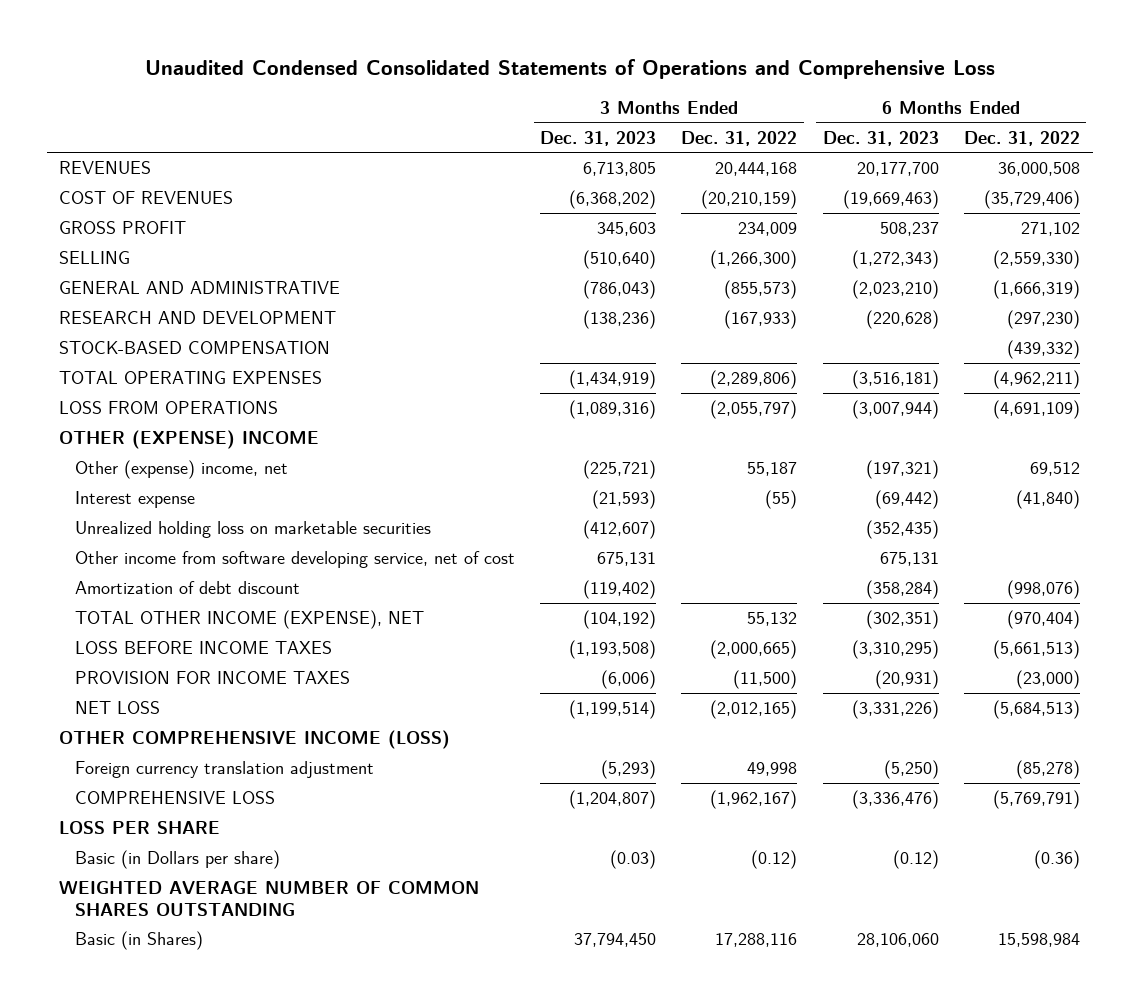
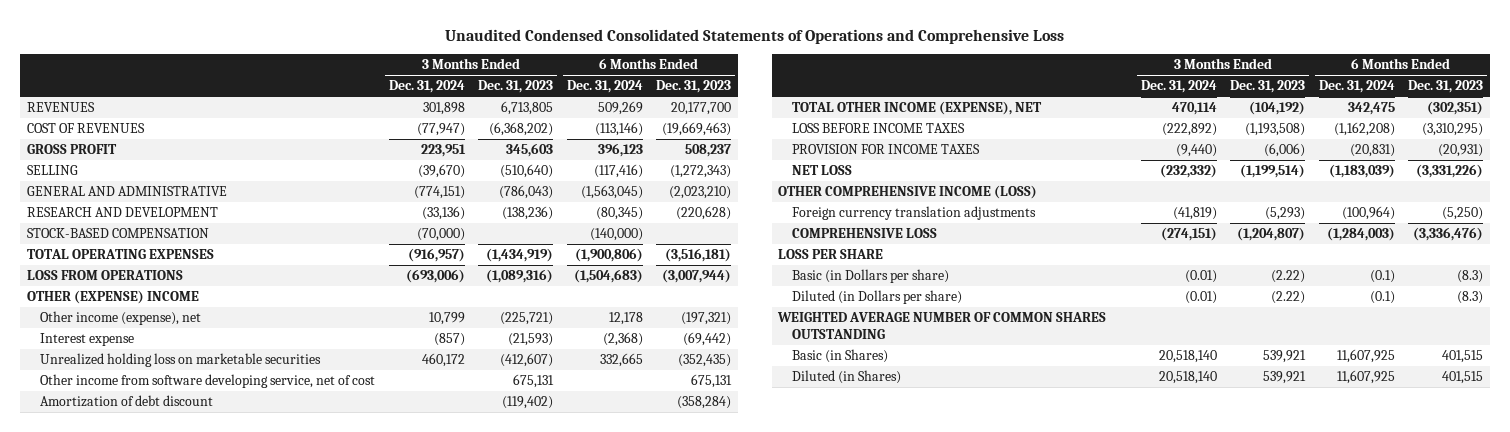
- | 3 Months Ended Dec. 31, 2023 | 3 Months Ended Dec. 31, 2022 | 6 Months Ended Dec. 31, 2023 | 6 Months Ended Dec. 31, 2022
+ | 3 Months Ended Dec. 31, 2024 | 3 Months Ended Dec. 31, 2023 | 6 Months Ended Dec. 31, 2024 | 6 Months Ended Dec. 31, 2023
- Other (expense) income, net | (225,721) | 55,187 | (197,321) | 69,512
+ Other income (expense), net | 10,799 | (225,721) | 12,178 | (197,321)
- Foreign currency translation adjustment | (5,293) | 49,998 | (5,250) | (85,278)
+ Foreign currency translation adjustments | (41,819) | (5,293) | (100,964) | (5,250)
- Basic (in Dollars per share) | (0.03) | (0.12) | (0.12) | (0.36)
+ Basic (in Dollars per share) | (0.01) | (2.22) | (0.1) | (8.3)
+ Diluted (in Dollars per share) | (0.01) | (2.22) | (0.1) | (8.3)
- Basic (in Shares) | 37,794,450 | 17,288,116 | 28,106,060 | 15,598,984
+ Basic (in Shares) | 20,518,140 | 539,921 | 11,607,925 | 401,515
+ Diluted (in Shares) | 20,518,140 | 539,921 | 11,607,925 | 401,515

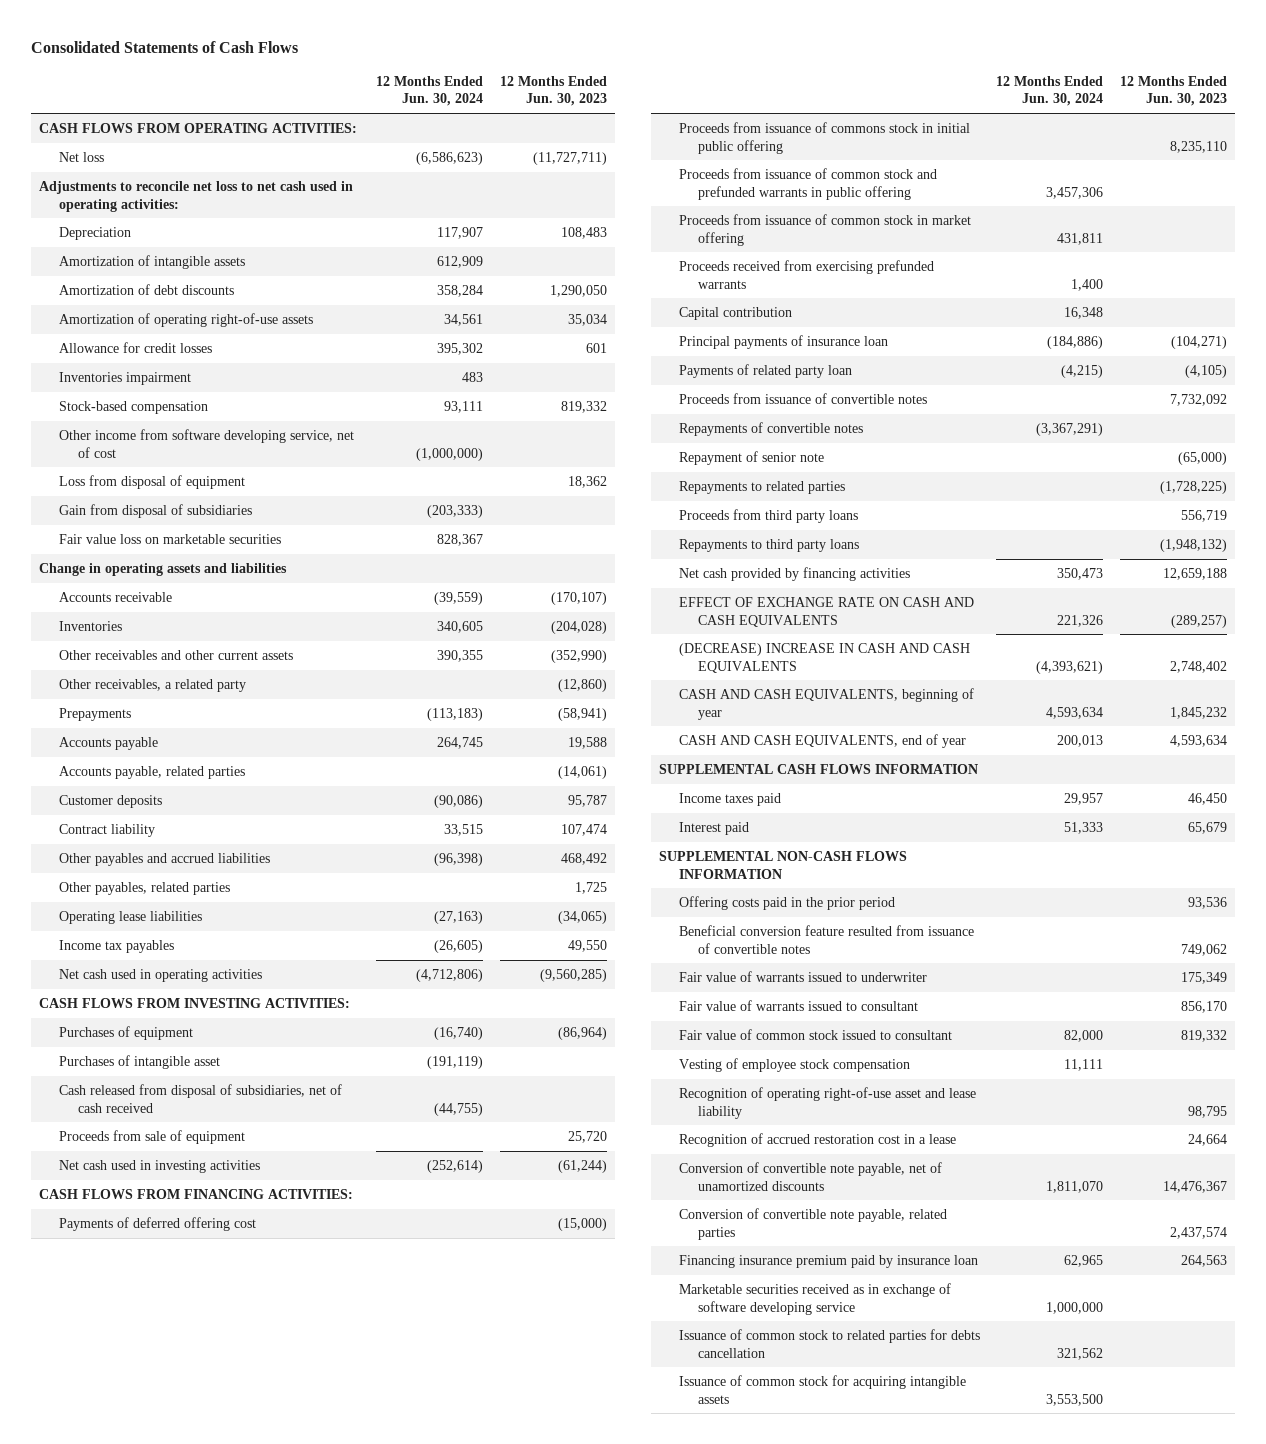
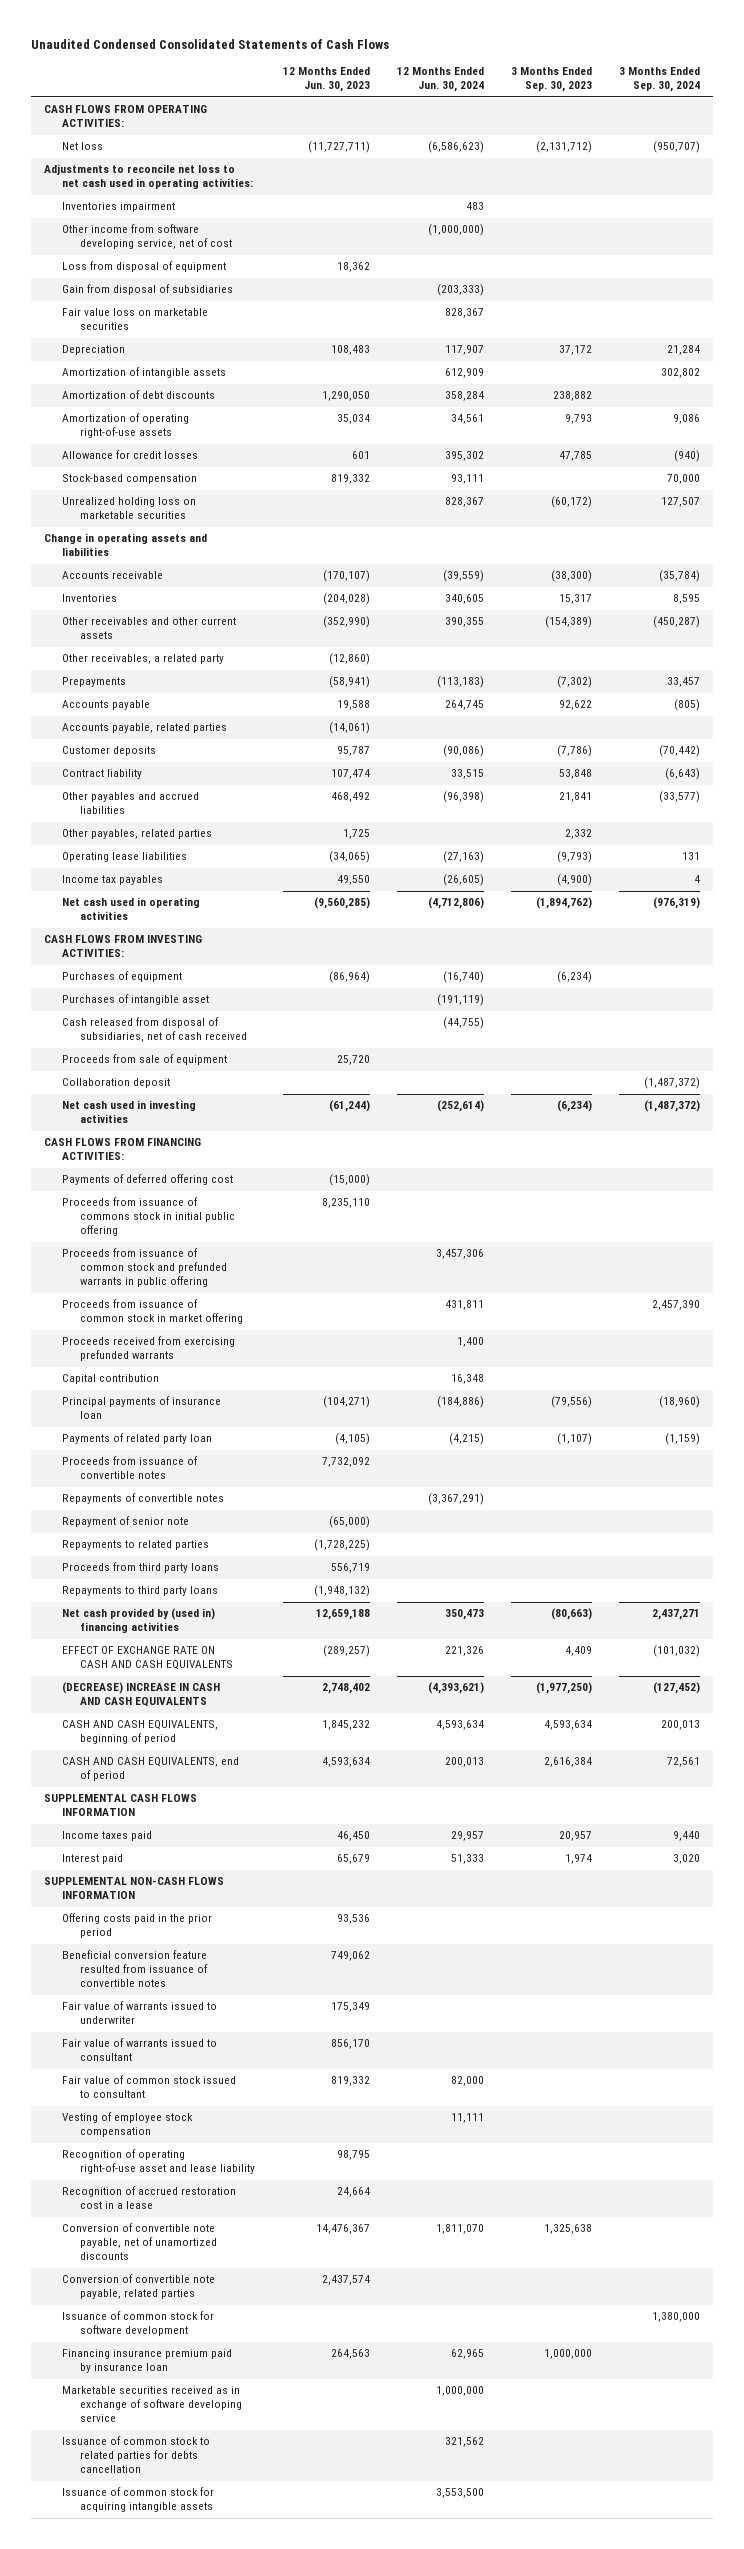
- Consolidated Statements of Cash Flows
+ Unaudited Condensed Consolidated Statements of Cash Flows
- | 12 Months Ended Jun. 30, 2024 | 12 Months Ended Jun. 30, 2023
+ | 12 Months Ended Jun. 30, 2023 | 12 Months Ended Jun. 30, 2024 | 3 Months Ended Sep. 30, 2023 | 3 Months Ended Sep. 30, 2024
moved up: Inventories impairment | | 483 | |
moved up: Other income from software developing service, net of cost | | (1,000,000) | |
moved up: Loss from disposal of equipment | 18,362 | | |
moved up: Gain from disposal of subsidiaries | | (203,333) | |
moved up: Fair value loss on marketable securities | | 828,367 | |
+ Unrealized holding loss on marketable securities | | 828,367 | (60,172) | 127,507
+ Collaboration deposit | | | | (1,487,372)
- Net cash provided by financing activities | 350,473 | 12,659,188
+ Net cash provided by (used in) financing activities | 12,659,188 | 350,473 | (80,663) | 2,437,271
- CASH AND CASH EQUIVALENTS, beginning of year | 4,593,634 | 1,845,232
- CASH AND CASH EQUIVALENTS, end of year | 200,013 | 4,593,634
+ CASH AND CASH EQUIVALENTS, beginning of period | 1,845,232 | 4,593,634 | 4,593,634 | 200,013
+ CASH AND CASH EQUIVALENTS, end of period | 4,593,634 | 200,013 | 2,616,384 | 72,561
+ Issuance of common stock for software development | | | | 1,380,000

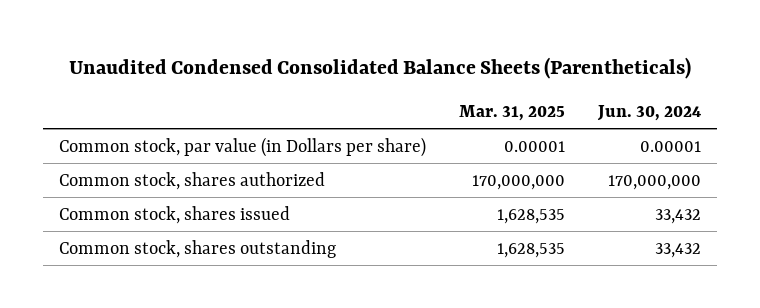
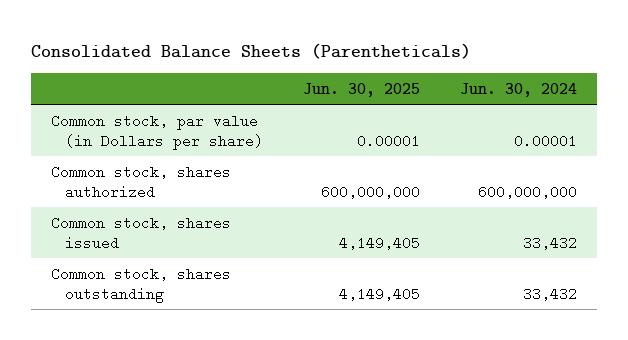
- Unaudited Condensed Consolidated Balance Sheets (Parentheticals)
+ Consolidated Balance Sheets (Parentheticals)
- | Mar. 31, 2025 | Jun. 30, 2024
+ | Jun. 30, 2025 | Jun. 30, 2024
- Common stock, shares authorized | 170,000,000 | 170,000,000
+ Common stock, shares authorized | 600,000,000 | 600,000,000

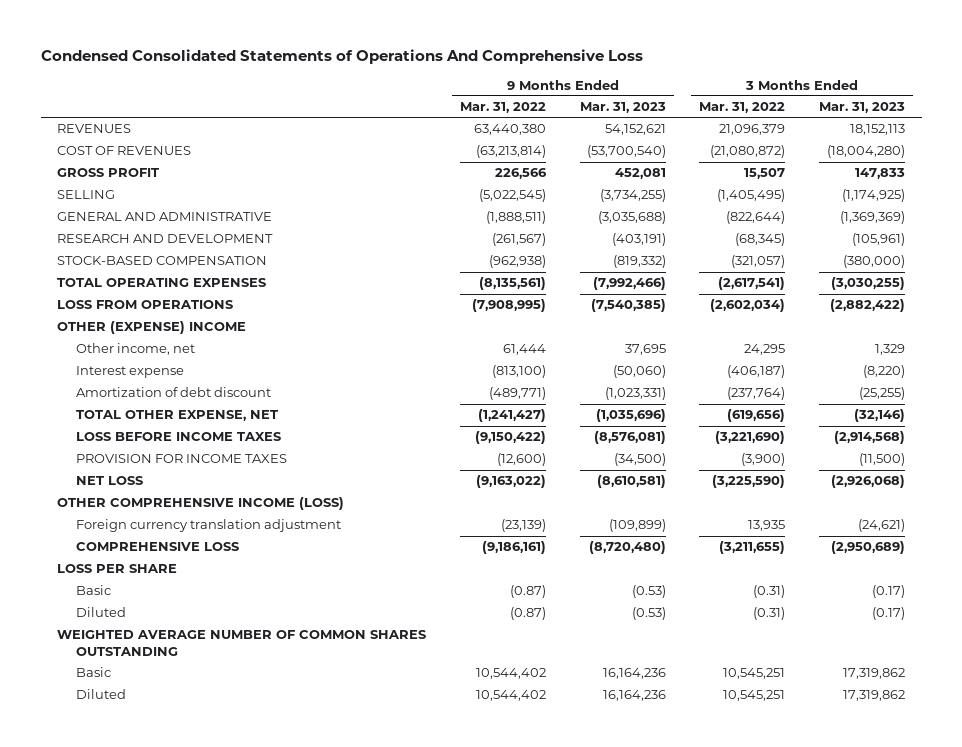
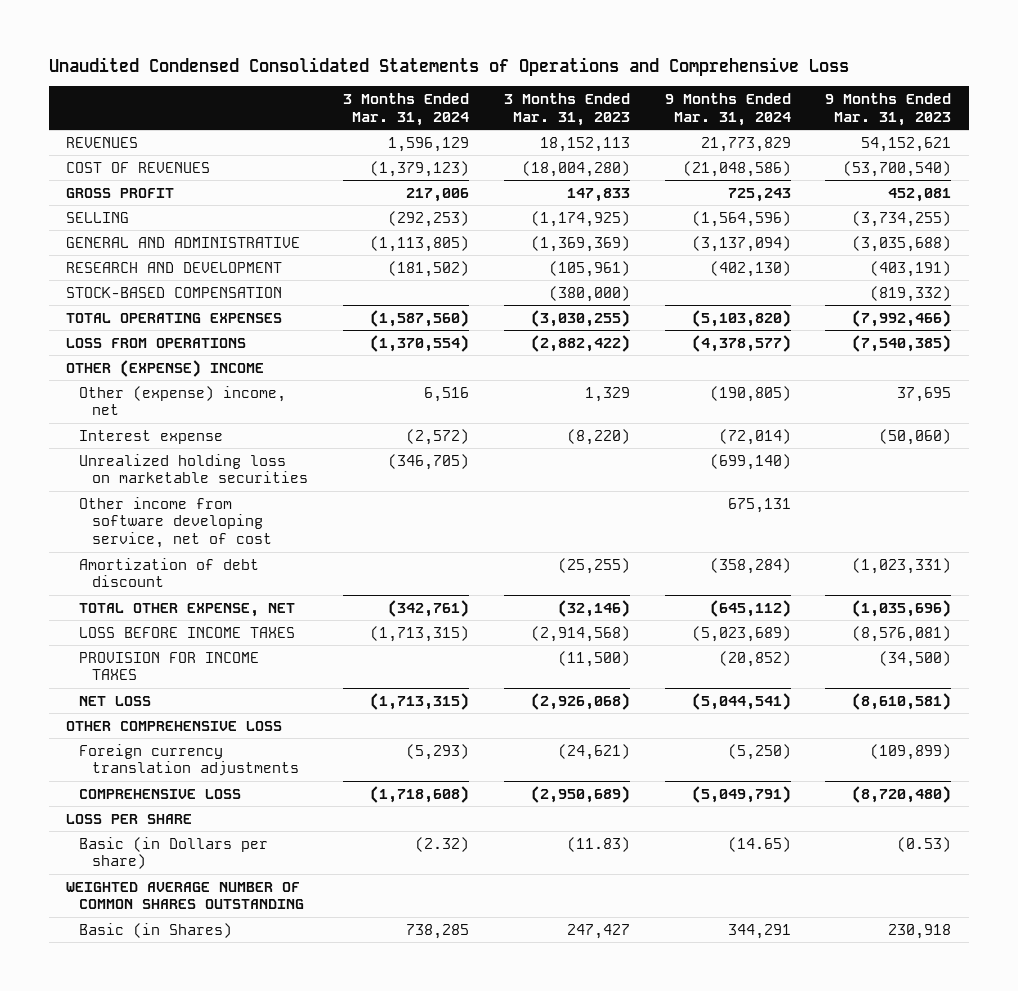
- Condensed Consolidated Statements of Operations And Comprehensive Loss
+ Unaudited Condensed Consolidated Statements of Operations and Comprehensive Loss
- | 9 Months Ended Mar. 31, 2022 | 9 Months Ended Mar. 31, 2023 | 3 Months Ended Mar. 31, 2022 | 3 Months Ended Mar. 31, 2023
+ | 3 Months Ended Mar. 31, 2024 | 3 Months Ended Mar. 31, 2023 | 9 Months Ended Mar. 31, 2024 | 9 Months Ended Mar. 31, 2023
- Other income, net | 61,444 | 37,695 | 24,295 | 1,329
+ Other (expense) income, net | 6,516 | 1,329 | (190,805) | 37,695
+ Unrealized holding loss on marketable securities | (346,705) | | (699,140) |
+ Other income from software developing service, net of cost | | | 675,131 |
- OTHER COMPREHENSIVE INCOME (LOSS)
- Foreign currency translation adjustment | (23,139) | (109,899) | 13,935 | (24,621)
+ OTHER COMPREHENSIVE LOSS
+ Foreign currency translation adjustments | (5,293) | (24,621) | (5,250) | (109,899)
- Basic | (0.87) | (0.53) | (0.31) | (0.17)
- Diluted | (0.87) | (0.53) | (0.31) | (0.17)
+ Basic (in Dollars per share) | (2.32) | (11.83) | (14.65) | (0.53)
- Basic | 10,544,402 | 16,164,236 | 10,545,251 | 17,319,862
- Diluted | 10,544,402 | 16,164,236 | 10,545,251 | 17,319,862
+ Basic (in Shares) | 738,285 | 247,427 | 344,291 | 230,918

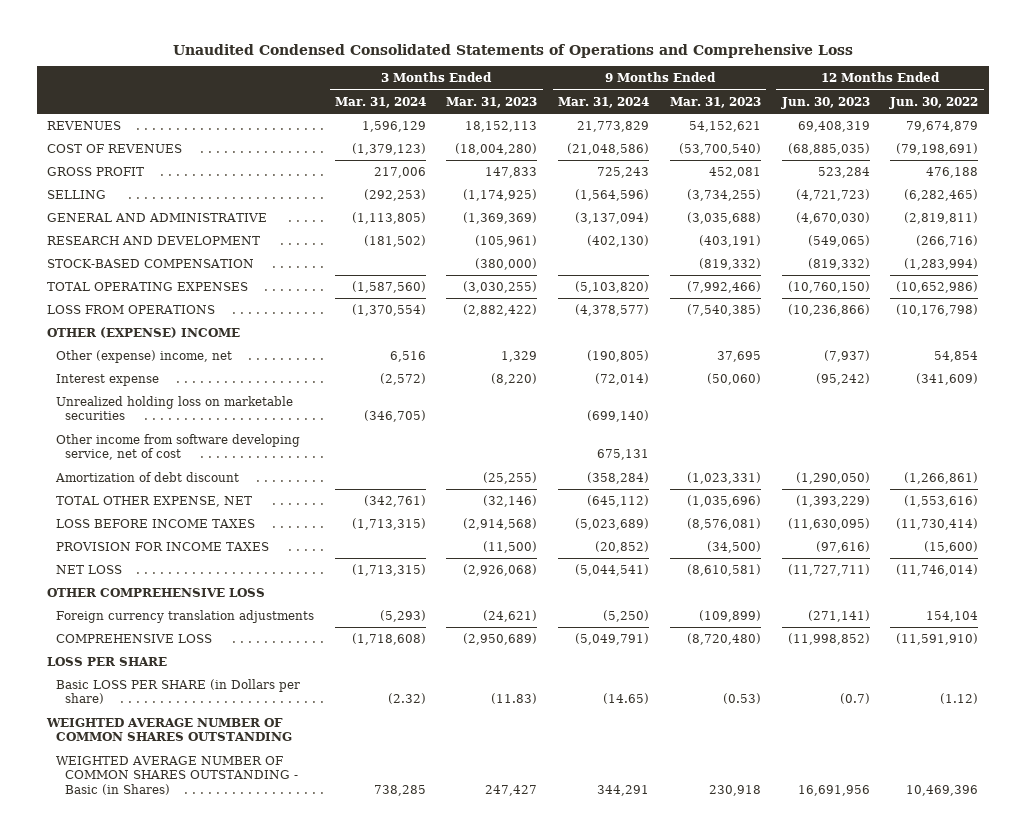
- | 3 Months Ended Mar. 31, 2024 | 3 Months Ended Mar. 31, 2023 | 9 Months Ended Mar. 31, 2024 | 9 Months Ended Mar. 31, 2023
+ | 3 Months Ended Mar. 31, 2024 | 3 Months Ended Mar. 31, 2023 | 9 Months Ended Mar. 31, 2024 | 9 Months Ended Mar. 31, 2023 | 12 Months Ended Jun. 30, 2023 | 12 Months Ended Jun. 30, 2022
- Basic (in Dollars per share) | (2.32) | (11.83) | (14.65) | (0.53)
+ Basic LOSS PER SHARE (in Dollars per share) | (2.32) | (11.83) | (14.65) | (0.53) | (0.7) | (1.12)
- Basic (in Shares) | 738,285 | 247,427 | 344,291 | 230,918
+ WEIGHTED AVERAGE NUMBER OF COMMON SHARES OUTSTANDING - Basic (in Shares) | 738,285 | 247,427 | 344,291 | 230,918 | 16,691,956 | 10,469,396

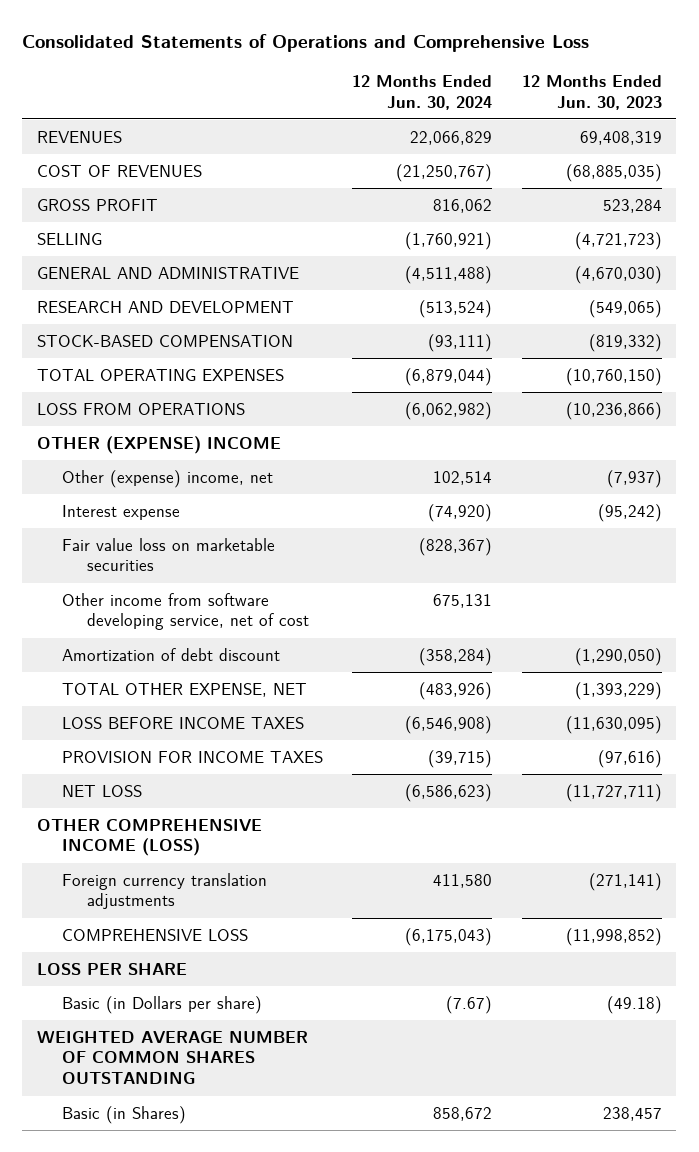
- Unaudited Condensed Consolidated Statements of Operations and Comprehensive Loss
+ Consolidated Statements of Operations and Comprehensive Loss
- | 3 Months Ended Mar. 31, 2024 | 3 Months Ended Mar. 31, 2023 | 9 Months Ended Mar. 31, 2024 | 9 Months Ended Mar. 31, 2023 | 12 Months Ended Jun. 30, 2023 | 12 Months Ended Jun. 30, 2022
+ | 12 Months Ended Jun. 30, 2024 | 12 Months Ended Jun. 30, 2023
- Unrealized holding loss on marketable securities | (346,705) | | (699,140) | | |
+ Fair value loss on marketable securities | (828,367) |
- OTHER COMPREHENSIVE LOSS
+ OTHER COMPREHENSIVE INCOME (LOSS)
- Basic LOSS PER SHARE (in Dollars per share) | (2.32) | (11.83) | (14.65) | (0.53) | (0.7) | (1.12)
+ Basic (in Dollars per share) | (7.67) | (49.18)
- WEIGHTED AVERAGE NUMBER OF COMMON SHARES OUTSTANDING - Basic (in Shares) | 738,285 | 247,427 | 344,291 | 230,918 | 16,691,956 | 10,469,396
+ Basic (in Shares) | 858,672 | 238,457

